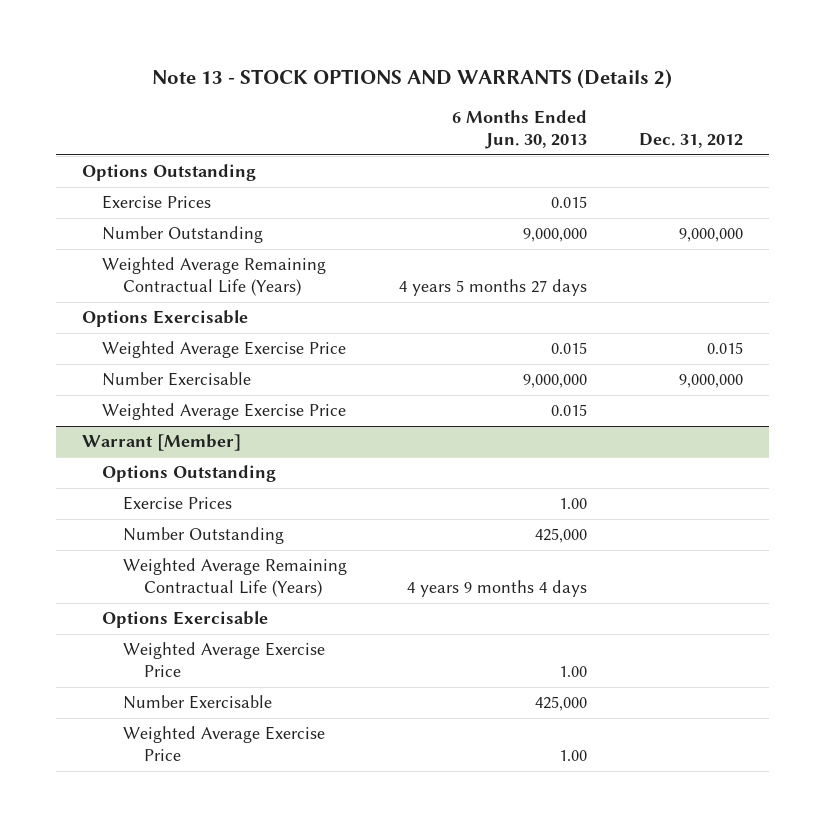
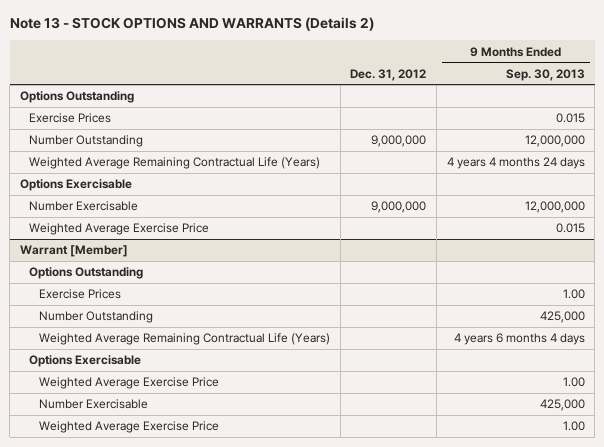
- | 6 Months Ended Jun. 30, 2013 | Dec. 31, 2012
+ | Dec. 31, 2012 | 9 Months Ended Sep. 30, 2013
- Weighted Average Exercise Price | 0.015 | 0.015

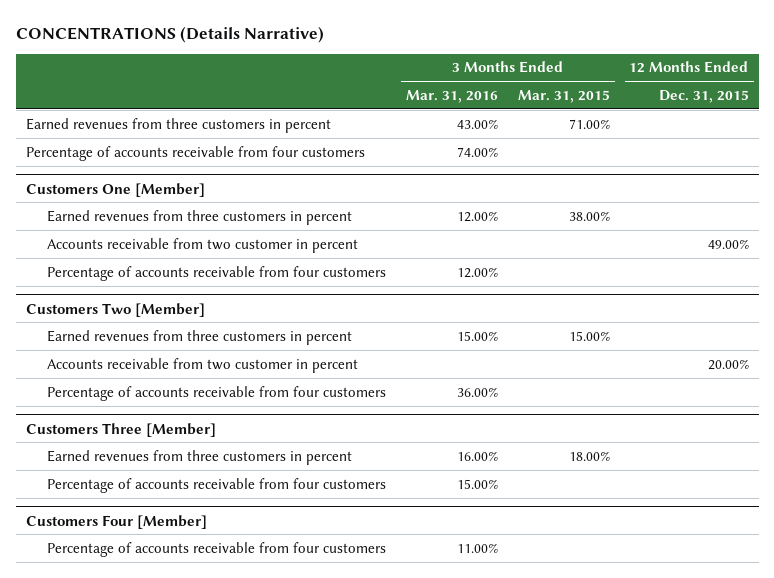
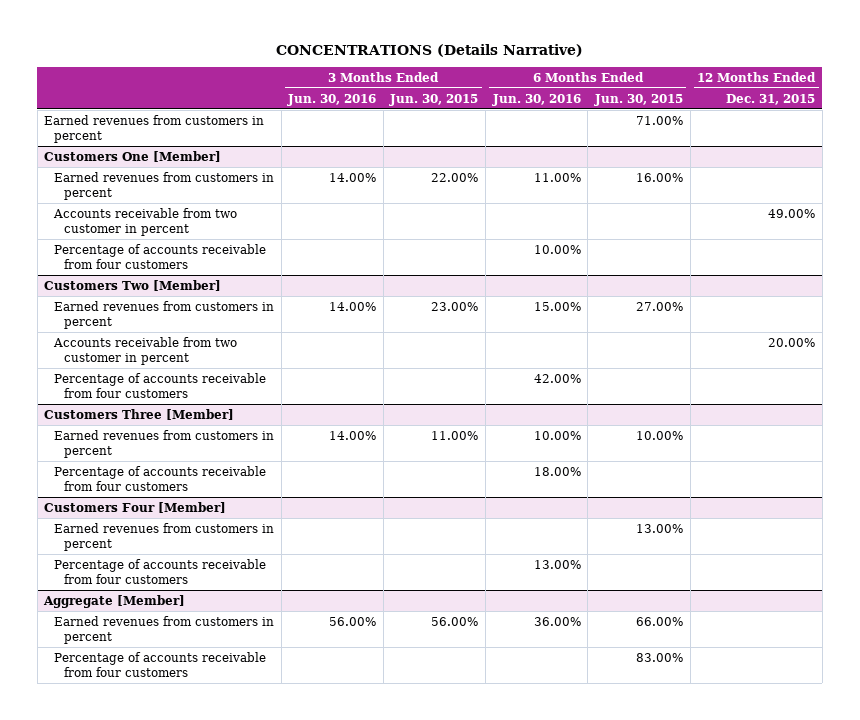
- | 3 Months Ended Mar. 31, 2016 | 3 Months Ended Mar. 31, 2015 | 12 Months Ended Dec. 31, 2015
+ | 3 Months Ended Jun. 30, 2016 | 3 Months Ended Jun. 30, 2015 | 6 Months Ended Jun. 30, 2016 | 6 Months Ended Jun. 30, 2015 | 12 Months Ended Dec. 31, 2015
- Earned revenues from three customers in percent | 43.00% | 71.00% |
- Percentage of accounts receivable from four customers | 74.00% | |
+ Earned revenues from customers in percent | | | | 71.00% |
@ Customers One [Member]
- Earned revenues from three customers in percent | 12.00% | 38.00% |
+ Earned revenues from customers in percent | 14.00% | 22.00% | 11.00% | 16.00% |
@ Customers Two [Member]
- Earned revenues from three customers in percent | 15.00% | 15.00% |
+ Earned revenues from customers in percent | 14.00% | 23.00% | 15.00% | 27.00% |
@ Customers Three [Member]
- Earned revenues from three customers in percent | 16.00% | 18.00% |
+ Earned revenues from customers in percent | 14.00% | 11.00% | 10.00% | 10.00% |
@ Customers Four [Member]
+ Earned revenues from customers in percent | | | | 13.00% |
+ Aggregate [Member]
+ Earned revenues from customers in percent | 56.00% | 56.00% | 36.00% | 66.00% |
+ Percentage of accounts receivable from four customers | | | | 83.00% |

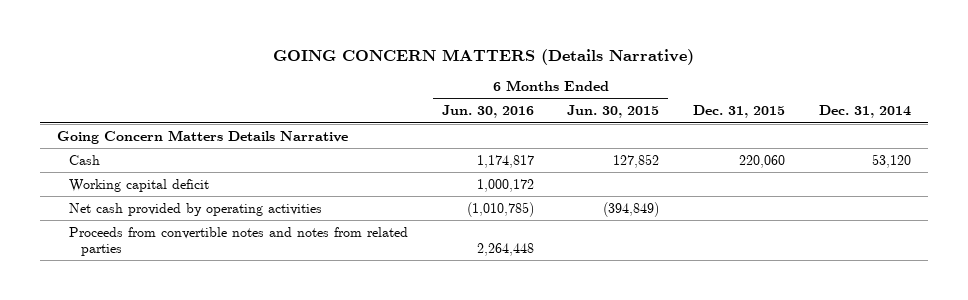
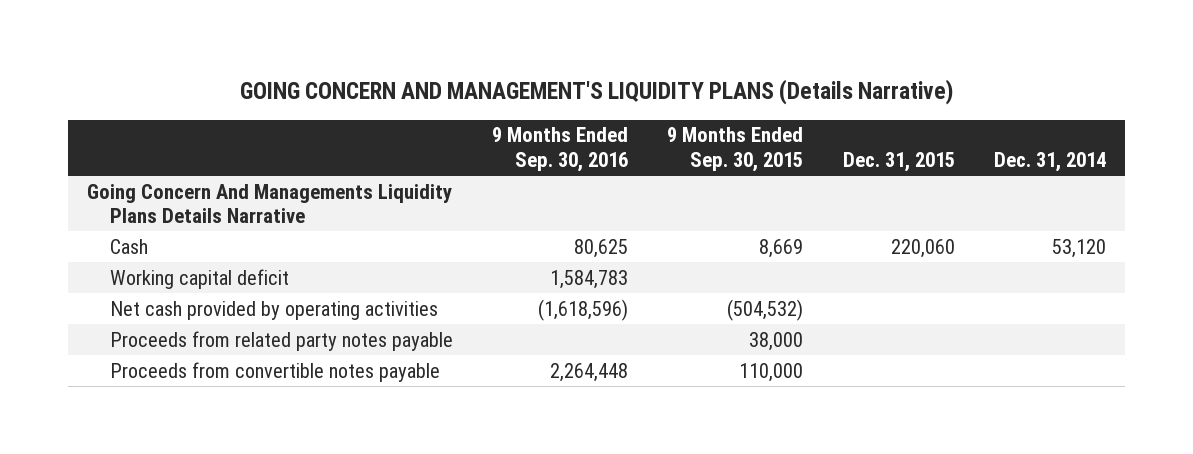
- GOING CONCERN MATTERS (Details Narrative)
+ GOING CONCERN AND MANAGEMENT'S LIQUIDITY PLANS (Details Narrative)
- | 6 Months Ended Jun. 30, 2016 | 6 Months Ended Jun. 30, 2015 | Dec. 31, 2015 | Dec. 31, 2014
+ | 9 Months Ended Sep. 30, 2016 | 9 Months Ended Sep. 30, 2015 | Dec. 31, 2015 | Dec. 31, 2014
- Going Concern Matters Details Narrative
+ Going Concern And Managements Liquidity Plans Details Narrative
- Proceeds from convertible notes and notes from related parties | 2,264,448 | | |
+ Proceeds from related party notes payable | | 38,000 | |
+ Proceeds from convertible notes payable | 2,264,448 | 110,000 | |

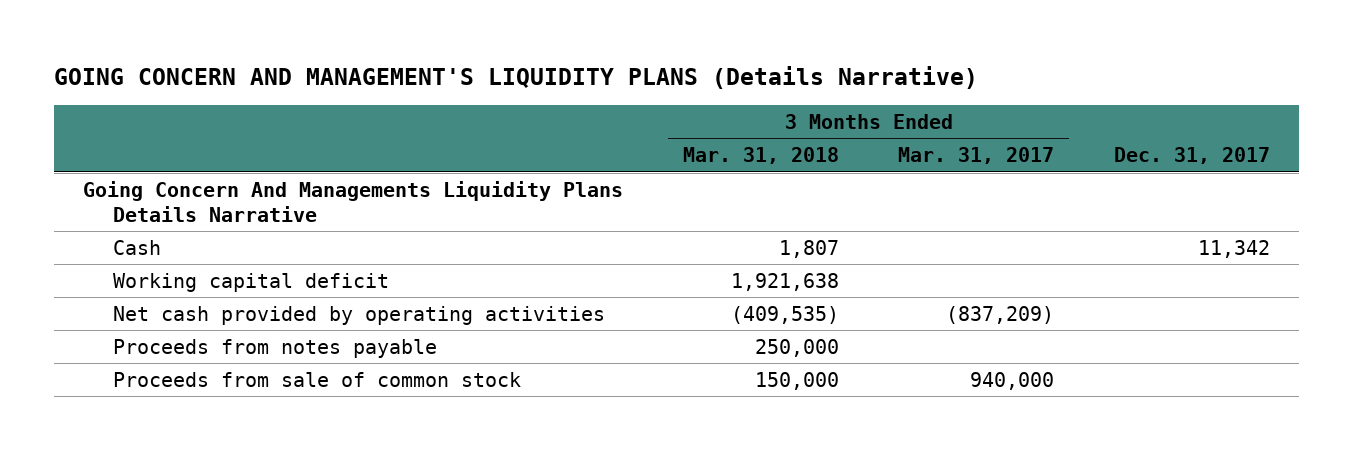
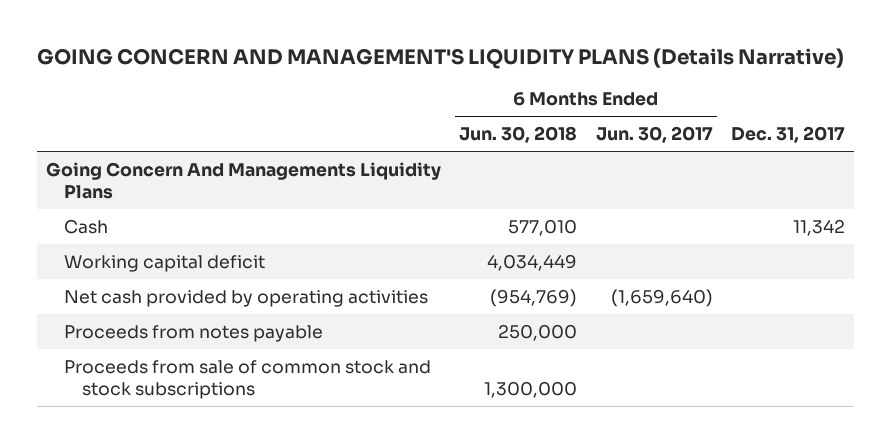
- | 3 Months Ended Mar. 31, 2018 | 3 Months Ended Mar. 31, 2017 | Dec. 31, 2017
+ | 6 Months Ended Jun. 30, 2018 | 6 Months Ended Jun. 30, 2017 | Dec. 31, 2017
- Going Concern And Managements Liquidity Plans Details Narrative
+ Going Concern And Managements Liquidity Plans
- Proceeds from sale of common stock | 150,000 | 940,000 |
+ Proceeds from sale of common stock and stock subscriptions | 1,300,000 | |

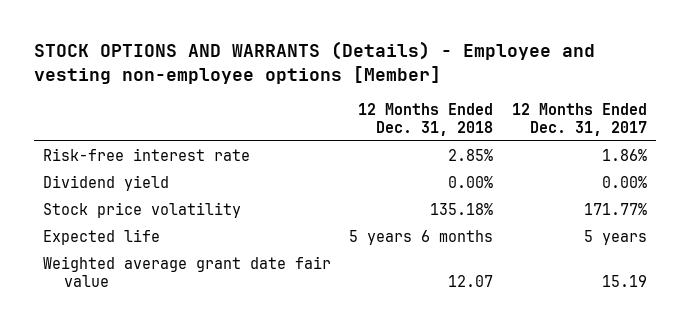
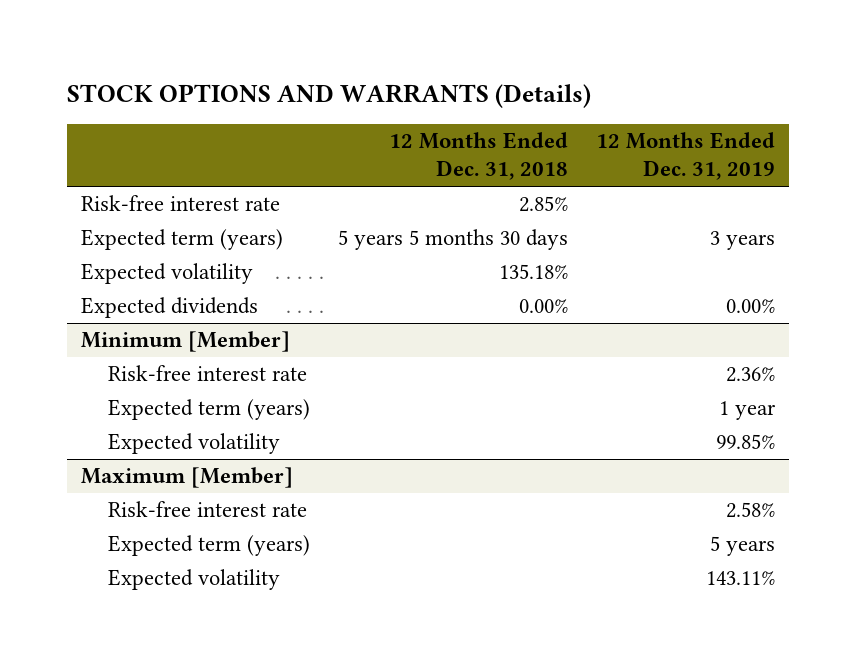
- STOCK OPTIONS AND WARRANTS (Details) - Employee and vesting non-employee options [Member]
+ STOCK OPTIONS AND WARRANTS (Details)
- | 12 Months Ended Dec. 31, 2018 | 12 Months Ended Dec. 31, 2017
+ | 12 Months Ended Dec. 31, 2018 | 12 Months Ended Dec. 31, 2019
- Dividend yield | 0.00% | 0.00%
- Stock price volatility | 135.18% | 171.77%
- Expected life | 5 years 6 months | 5 years
- Weighted average grant date fair value | 12.07 | 15.19
+ Expected term (years) | 5 years 5 months 30 days | 3 years
+ Expected volatility | 135.18% |
+ Expected dividends | 0.00% | 0.00%
+ Minimum [Member]
+ Risk-free interest rate | | 2.36%
+ Expected term (years) | | 1 year
+ Expected volatility | | 99.85%
+ Maximum [Member]
+ Risk-free interest rate | | 2.58%
+ Expected term (years) | | 5 years
+ Expected volatility | | 143.11%

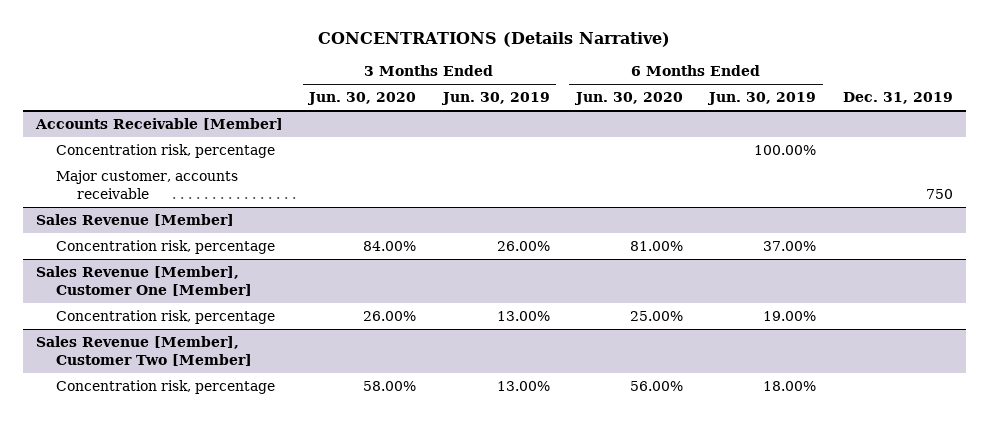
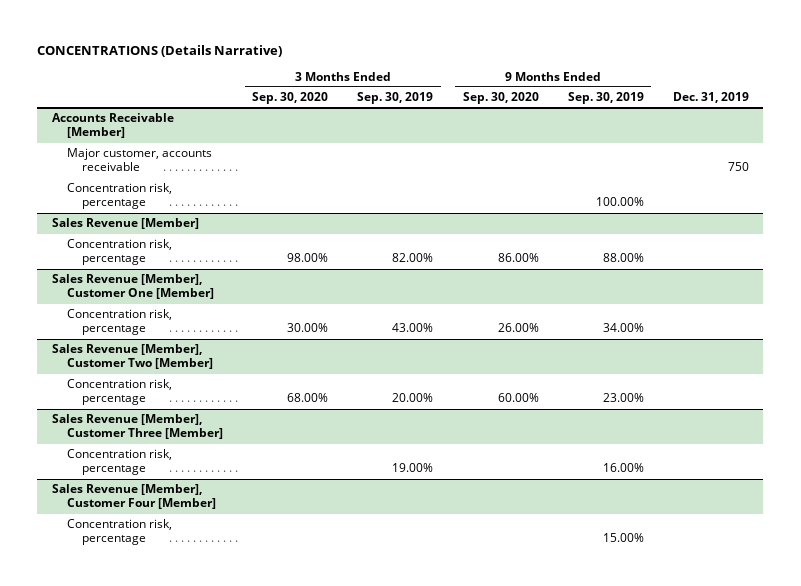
- | 3 Months Ended Jun. 30, 2020 | 3 Months Ended Jun. 30, 2019 | 6 Months Ended Jun. 30, 2020 | 6 Months Ended Jun. 30, 2019 | Dec. 31, 2019
+ | 3 Months Ended Sep. 30, 2020 | 3 Months Ended Sep. 30, 2019 | 9 Months Ended Sep. 30, 2020 | 9 Months Ended Sep. 30, 2019 | Dec. 31, 2019
@ Accounts Receivable [Member]
moved down: Concentration risk, percentage | | | | 100.00% |
+ Sales Revenue [Member], Customer Three [Member]
+ Concentration risk, percentage | | 19.00% | | 16.00% |
+ Sales Revenue [Member], Customer Four [Member]
+ Concentration risk, percentage | | | | 15.00% |

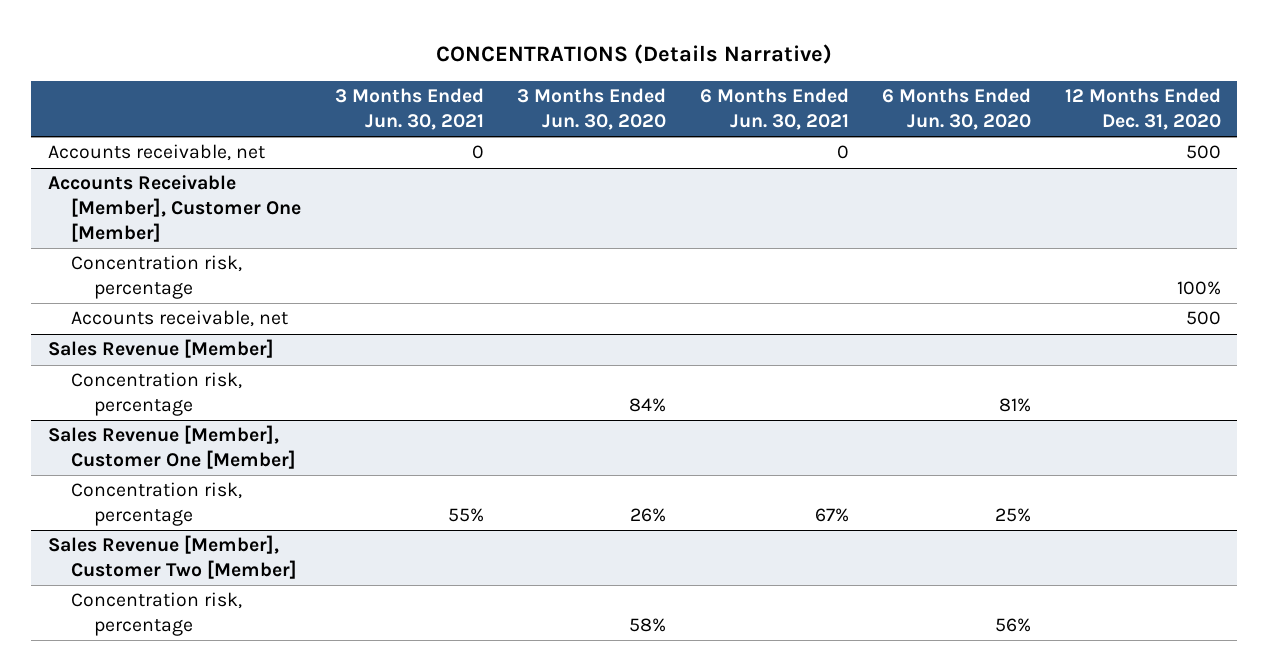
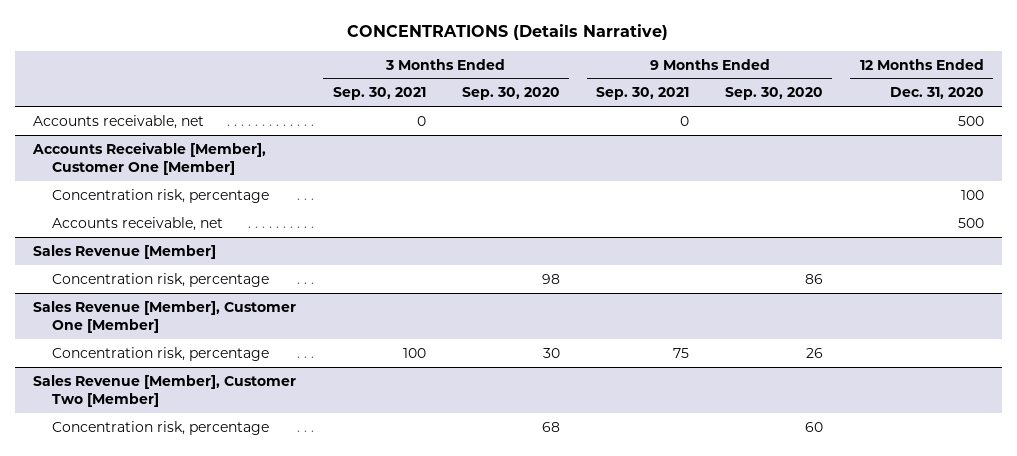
- | 3 Months Ended Jun. 30, 2021 | 3 Months Ended Jun. 30, 2020 | 6 Months Ended Jun. 30, 2021 | 6 Months Ended Jun. 30, 2020 | 12 Months Ended Dec. 31, 2020
+ | 3 Months Ended Sep. 30, 2021 | 3 Months Ended Sep. 30, 2020 | 9 Months Ended Sep. 30, 2021 | 9 Months Ended Sep. 30, 2020 | 12 Months Ended Dec. 31, 2020
@ Accounts Receivable [Member], Customer One [Member]
- Concentration risk, percentage | | | | | 100%
+ Concentration risk, percentage | | | | | 100

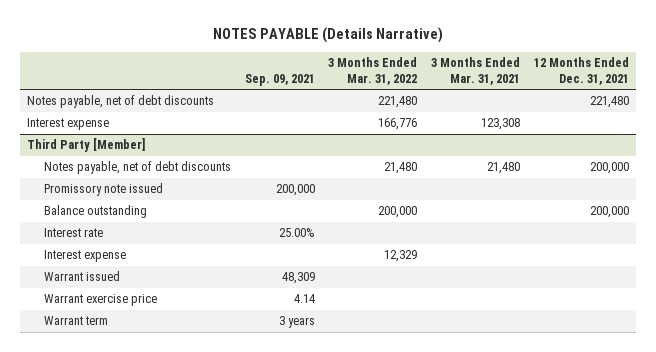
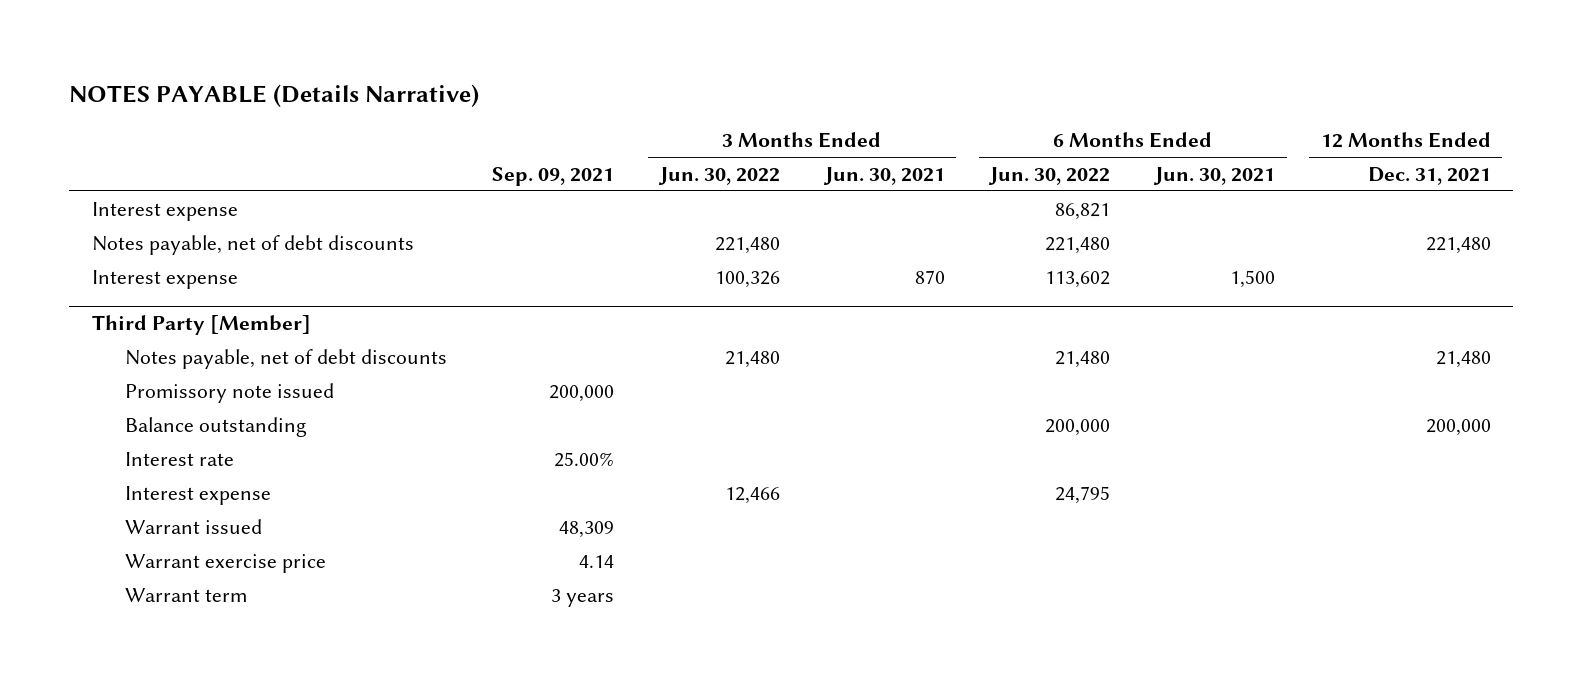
- | Sep. 09, 2021 | 3 Months Ended Mar. 31, 2022 | 3 Months Ended Mar. 31, 2021 | 12 Months Ended Dec. 31, 2021
+ | Sep. 09, 2021 | 3 Months Ended Jun. 30, 2022 | 3 Months Ended Jun. 30, 2021 | 6 Months Ended Jun. 30, 2022 | 6 Months Ended Jun. 30, 2021 | 12 Months Ended Dec. 31, 2021
+ Interest expense | | | | 86,821 | |
@ Third Party [Member]
- Notes payable, net of debt discounts | | 21,480 | 21,480 | 200,000
+ Notes payable, net of debt discounts | | 21,480 | | 21,480 | | 21,480

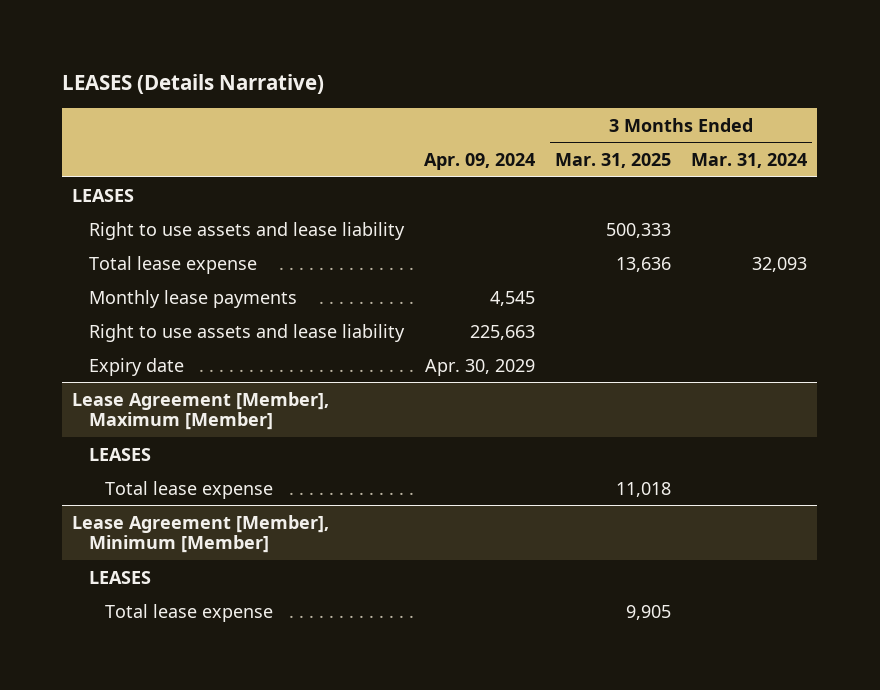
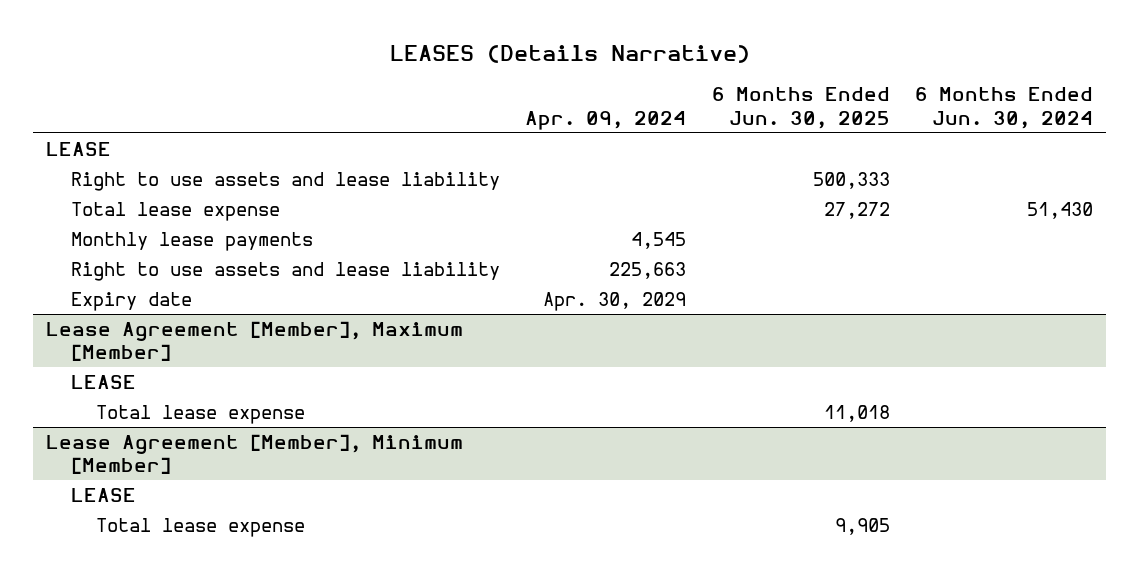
- | Apr. 09, 2024 | 3 Months Ended Mar. 31, 2025 | 3 Months Ended Mar. 31, 2024
+ | Apr. 09, 2024 | 6 Months Ended Jun. 30, 2025 | 6 Months Ended Jun. 30, 2024
- LEASES
+ LEASE
@ Lease Agreement [Member], Maximum [Member]
- LEASES
+ LEASE
@ Lease Agreement [Member], Minimum [Member]
- LEASES
+ LEASE

